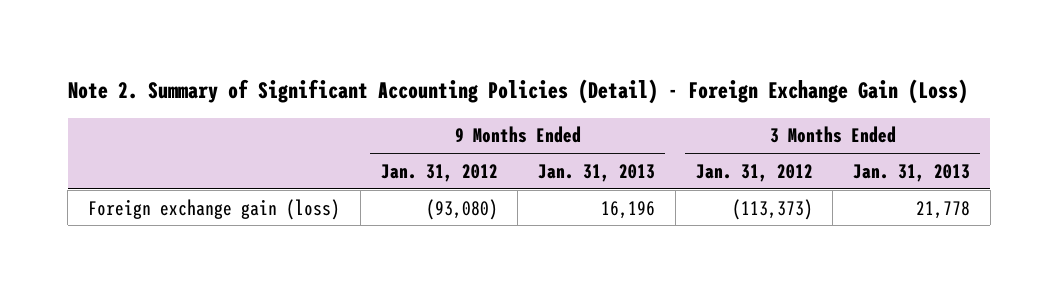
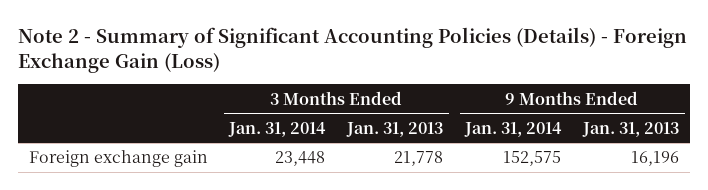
- Note 2. Summary of Significant Accounting Policies (Detail) - Foreign Exchange Gain (Loss)
+ Note 2 - Summary of Significant Accounting Policies (Details) - Foreign Exchange Gain (Loss)
- | 9 Months Ended Jan. 31, 2012 | 9 Months Ended Jan. 31, 2013 | 3 Months Ended Jan. 31, 2012 | 3 Months Ended Jan. 31, 2013
+ | 3 Months Ended Jan. 31, 2014 | 3 Months Ended Jan. 31, 2013 | 9 Months Ended Jan. 31, 2014 | 9 Months Ended Jan. 31, 2013
- Foreign exchange gain (loss) | (93,080) | 16,196 | (113,373) | 21,778
+ Foreign exchange gain | 23,448 | 21,778 | 152,575 | 16,196

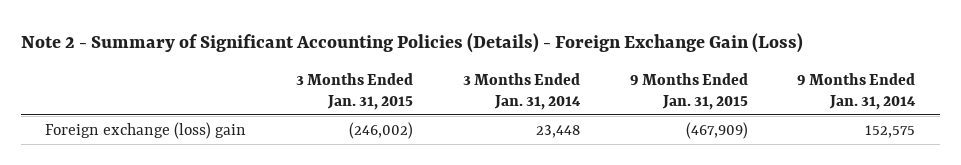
- | 3 Months Ended Jan. 31, 2014 | 3 Months Ended Jan. 31, 2013 | 9 Months Ended Jan. 31, 2014 | 9 Months Ended Jan. 31, 2013
+ | 3 Months Ended Jan. 31, 2015 | 3 Months Ended Jan. 31, 2014 | 9 Months Ended Jan. 31, 2015 | 9 Months Ended Jan. 31, 2014
- Foreign exchange gain | 23,448 | 21,778 | 152,575 | 16,196
+ Foreign exchange (loss) gain | (246,002) | 23,448 | (467,909) | 152,575

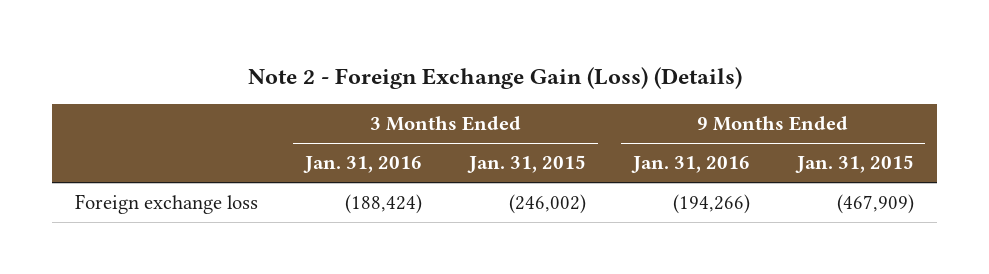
- Note 2 - Summary of Significant Accounting Policies (Details) - Foreign Exchange Gain (Loss)
+ Note 2 - Foreign Exchange Gain (Loss) (Details)
- | 3 Months Ended Jan. 31, 2015 | 3 Months Ended Jan. 31, 2014 | 9 Months Ended Jan. 31, 2015 | 9 Months Ended Jan. 31, 2014
+ | 3 Months Ended Jan. 31, 2016 | 3 Months Ended Jan. 31, 2015 | 9 Months Ended Jan. 31, 2016 | 9 Months Ended Jan. 31, 2015
- Foreign exchange (loss) gain | (246,002) | 23,448 | (467,909) | 152,575
+ Foreign exchange loss | (188,424) | (246,002) | (194,266) | (467,909)

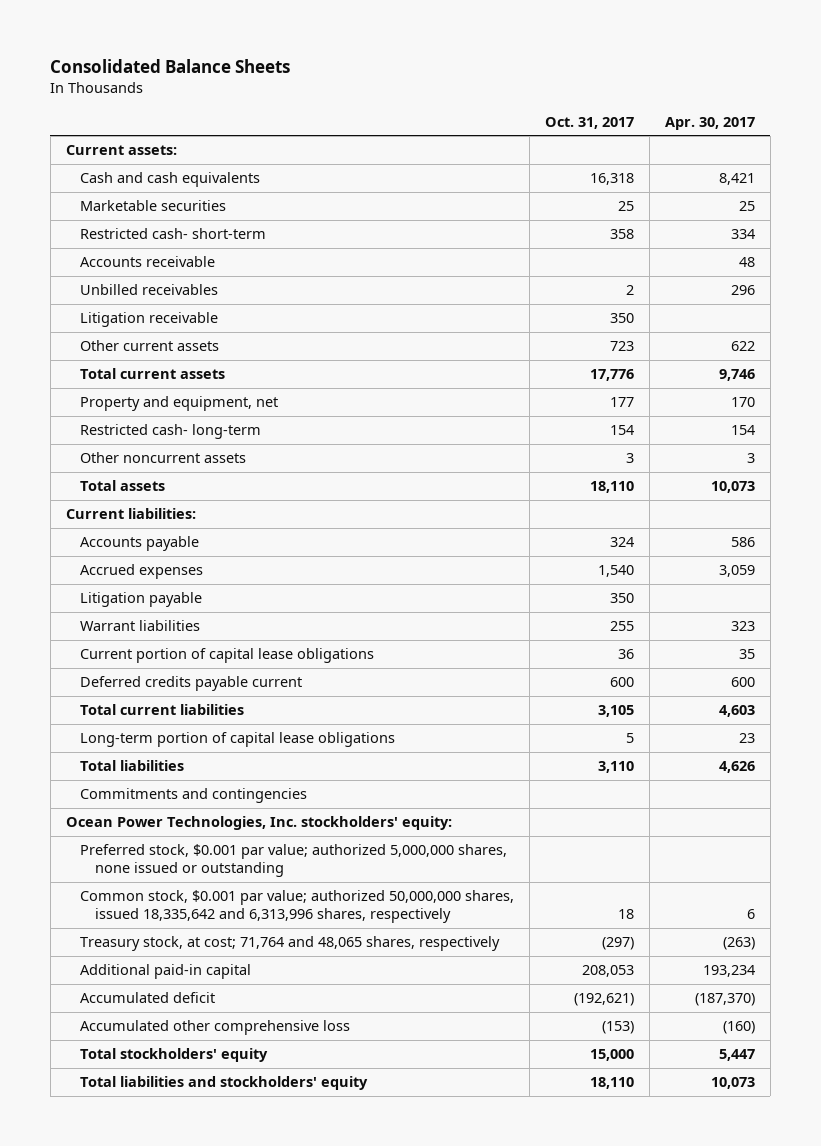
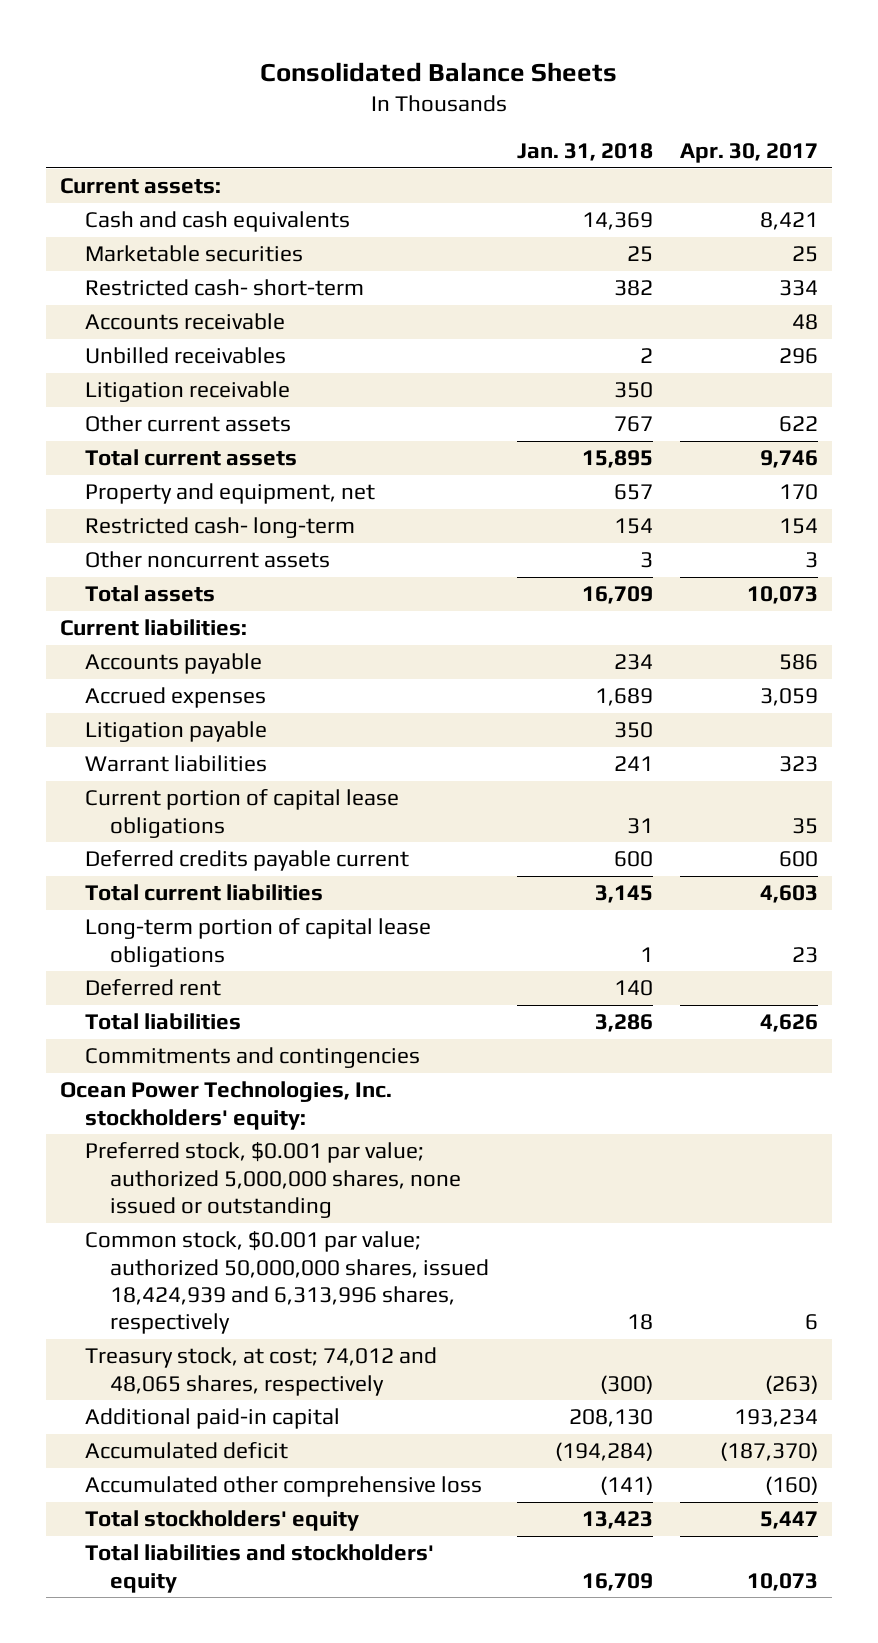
- | Oct. 31, 2017 | Apr. 30, 2017
+ | Jan. 31, 2018 | Apr. 30, 2017
+ Deferred rent | 140 |
- Common stock, $0.001 par value; authorized 50,000,000 shares, issued 18,335,642 and 6,313,996 shares, respectively | 18 | 6
- Treasury stock, at cost; 71,764 and 48,065 shares, respectively | (297) | (263)
+ Common stock, $0.001 par value; authorized 50,000,000 shares, issued 18,424,939 and 6,313,996 shares, respectively | 18 | 6
+ Treasury stock, at cost; 74,012 and 48,065 shares, respectively | (300) | (263)

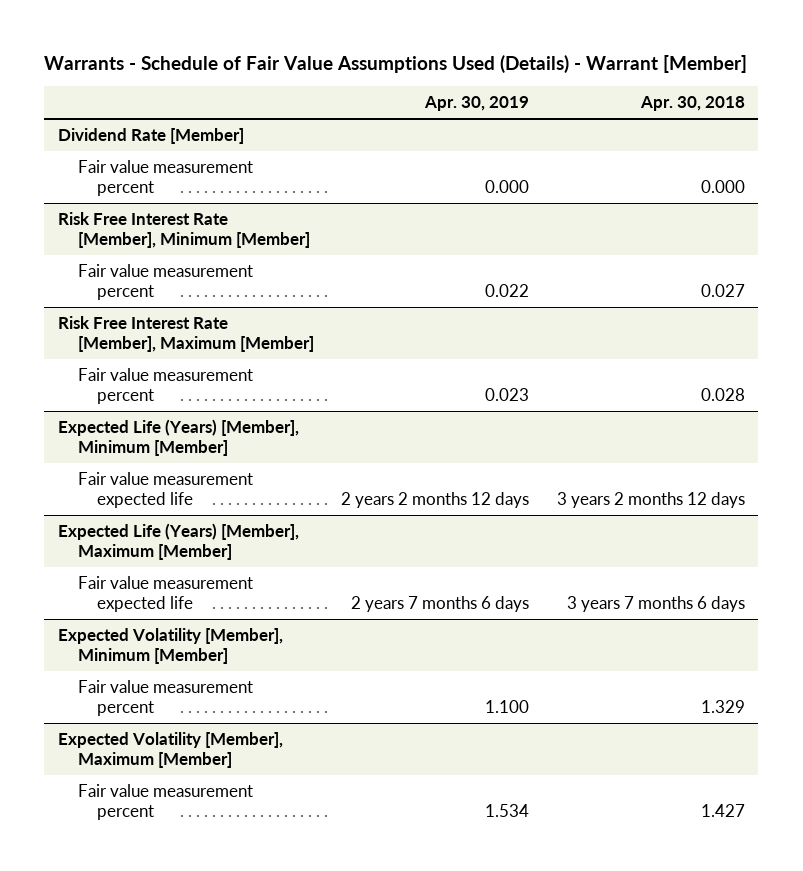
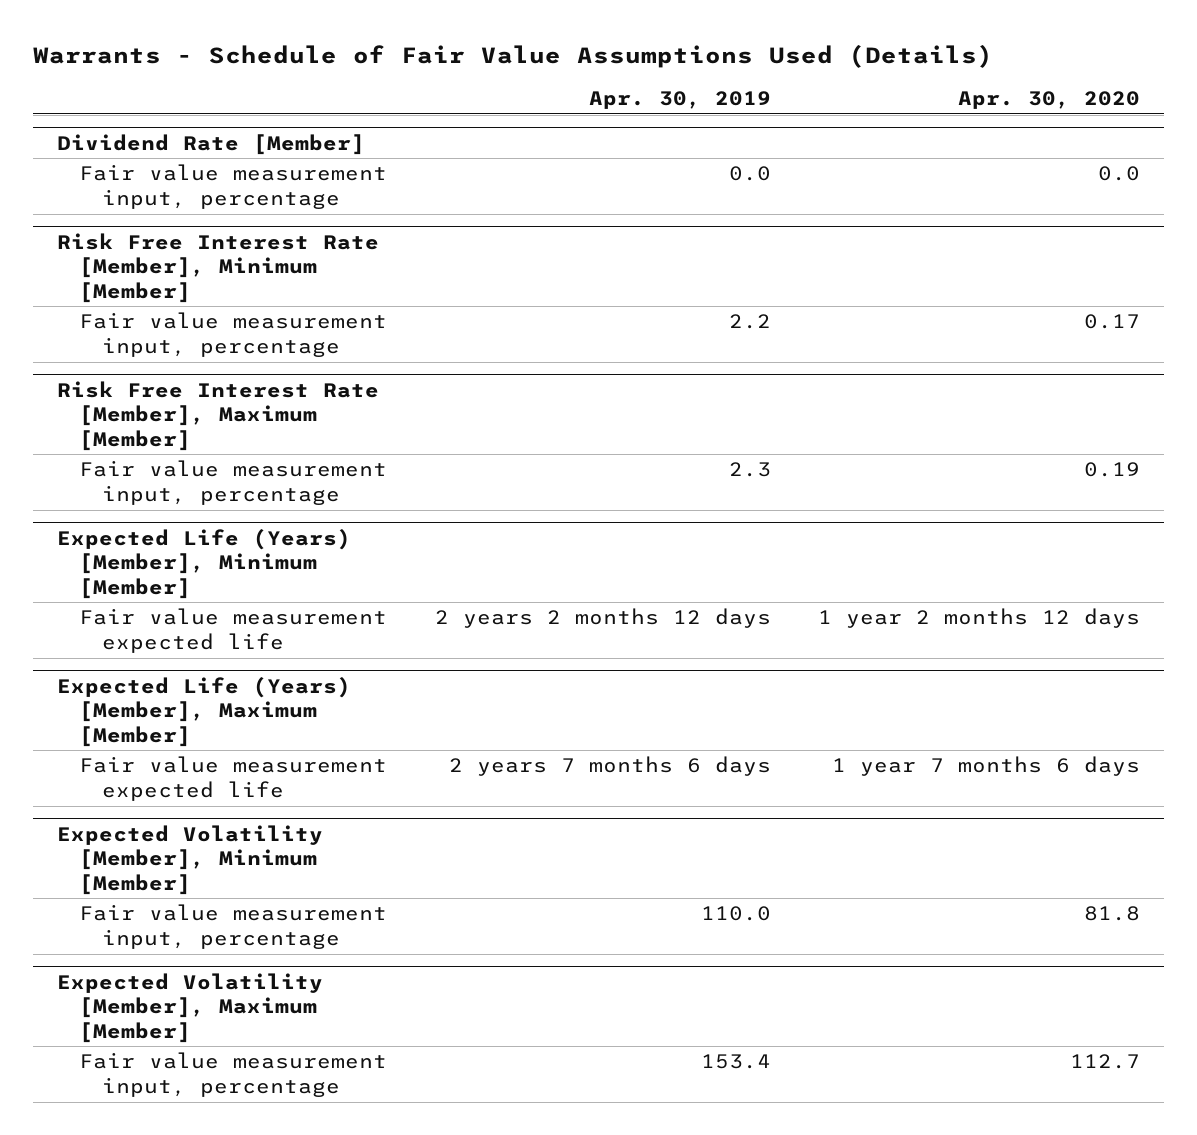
- Warrants - Schedule of Fair Value Assumptions Used (Details) - Warrant [Member]
+ Warrants - Schedule of Fair Value Assumptions Used (Details)
- | Apr. 30, 2019 | Apr. 30, 2018
+ | Apr. 30, 2019 | Apr. 30, 2020
@ Dividend Rate [Member]
- Fair value measurement percent | 0.000 | 0.000
+ Fair value measurement input, percentage | 0.0 | 0.0
@ Risk Free Interest Rate [Member], Minimum [Member]
- Fair value measurement percent | 0.022 | 0.027
+ Fair value measurement input, percentage | 2.2 | 0.17
@ Risk Free Interest Rate [Member], Maximum [Member]
- Fair value measurement percent | 0.023 | 0.028
+ Fair value measurement input, percentage | 2.3 | 0.19
@ Expected Volatility [Member], Minimum [Member]
- Fair value measurement percent | 1.100 | 1.329
+ Fair value measurement input, percentage | 110.0 | 81.8
@ Expected Volatility [Member], Maximum [Member]
- Fair value measurement percent | 1.534 | 1.427
+ Fair value measurement input, percentage | 153.4 | 112.7

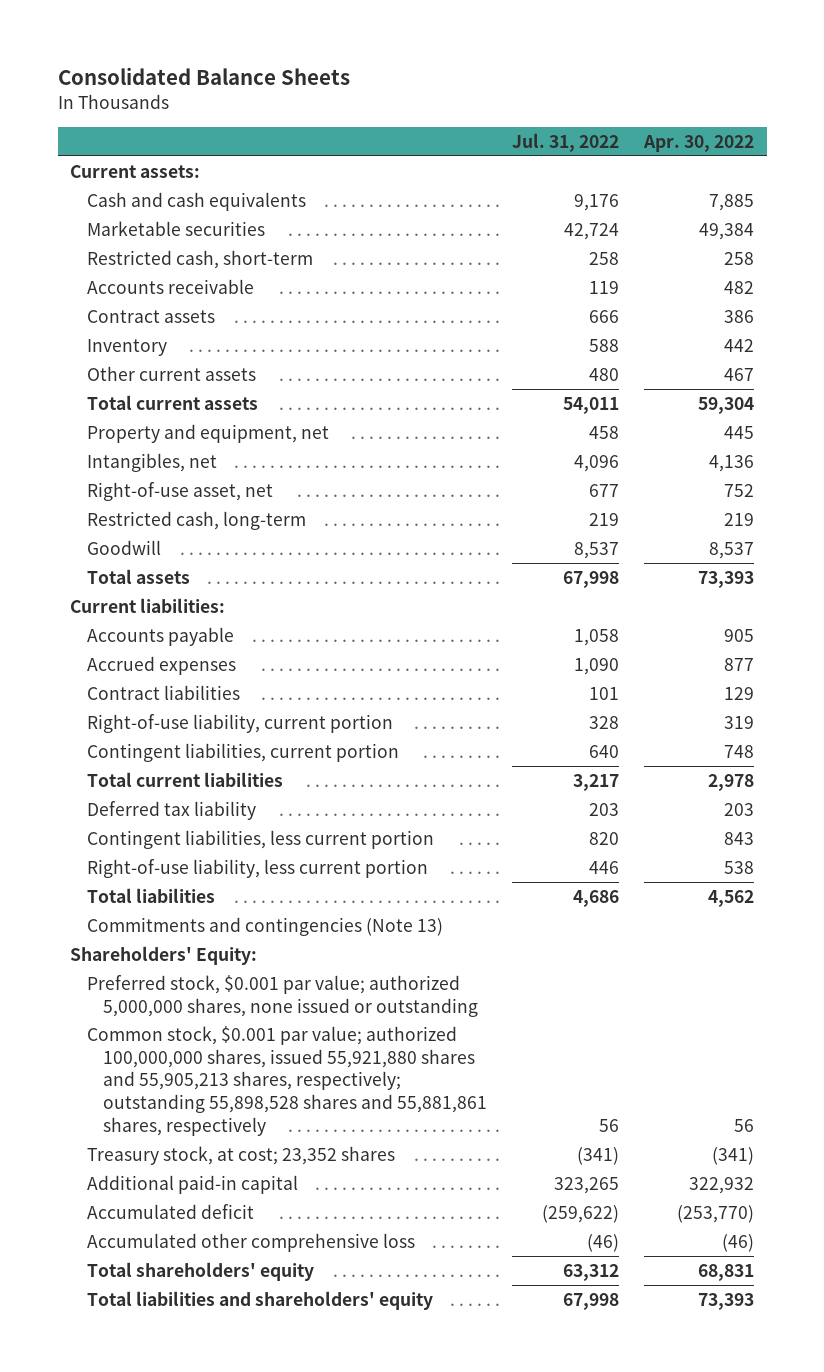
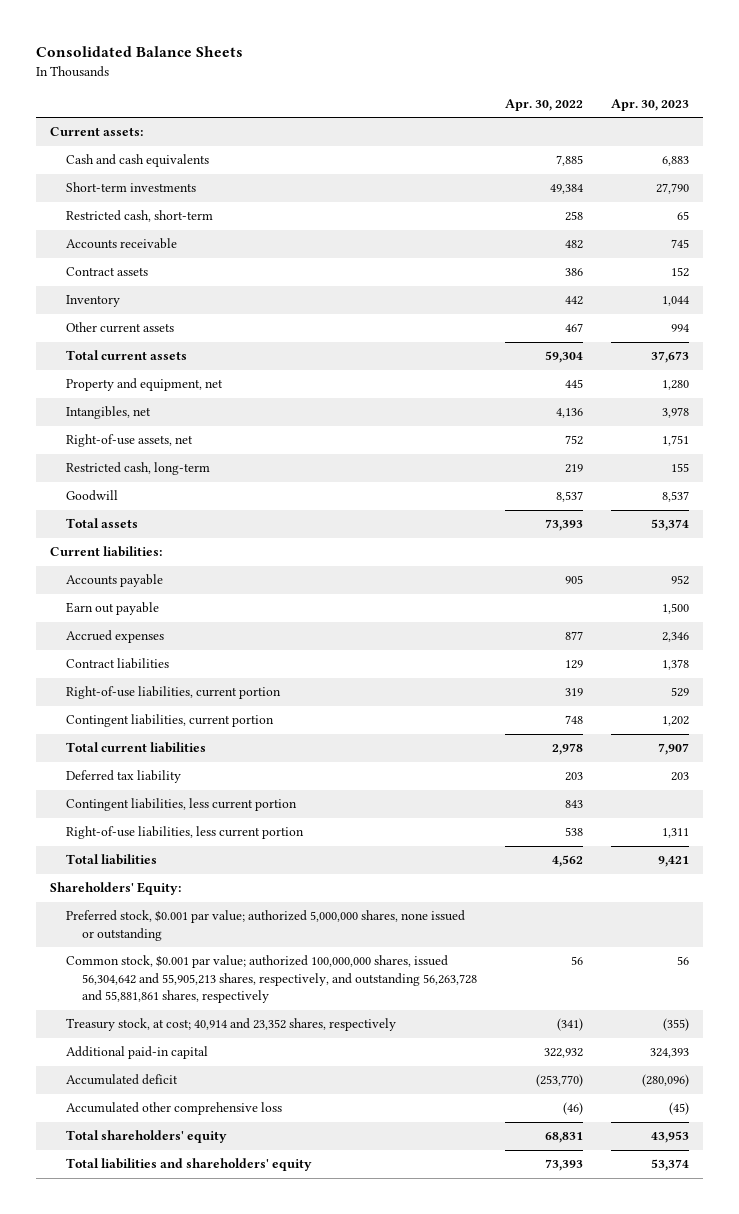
- | Jul. 31, 2022 | Apr. 30, 2022
+ | Apr. 30, 2022 | Apr. 30, 2023
- Marketable securities | 42,724 | 49,384
+ Short-term investments | 49,384 | 27,790
- Right-of-use asset, net | 677 | 752
+ Right-of-use assets, net | 752 | 1,751
+ Earn out payable | | 1,500
- Right-of-use liability, current portion | 328 | 319
+ Right-of-use liabilities, current portion | 319 | 529
- Right-of-use liability, less current portion | 446 | 538
+ Right-of-use liabilities, less current portion | 538 | 1,311
- Commitments and contingencies (Note 13)
- Common stock, $0.001 par value; authorized 100,000,000 shares, issued 55,921,880 shares and 55,905,213 shares, respectively; outstanding 55,898,528 shares and 55,881,861 shares, respectively | 56 | 56
- Treasury stock, at cost; 23,352 shares | (341) | (341)
+ Common stock, $0.001 par value; authorized 100,000,000 shares, issued 56,304,642 and 55,905,213 shares, respectively, and outstanding 56,263,728 and 55,881,861 shares, respectively | 56 | 56
+ Treasury stock, at cost; 40,914 and 23,352 shares, respectively | (341) | (355)

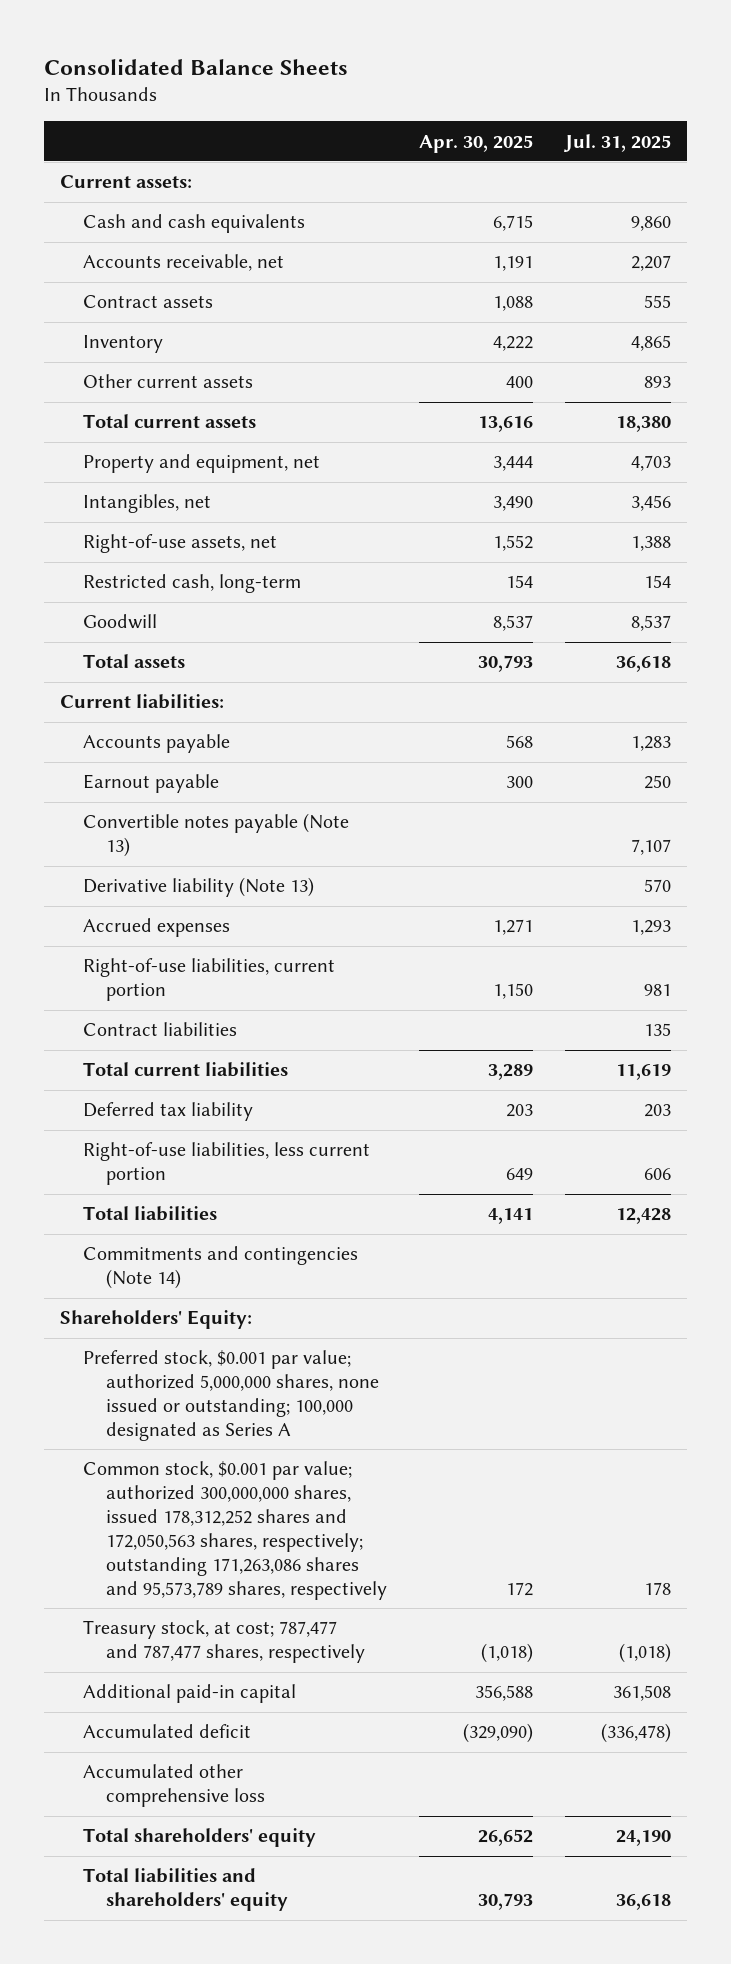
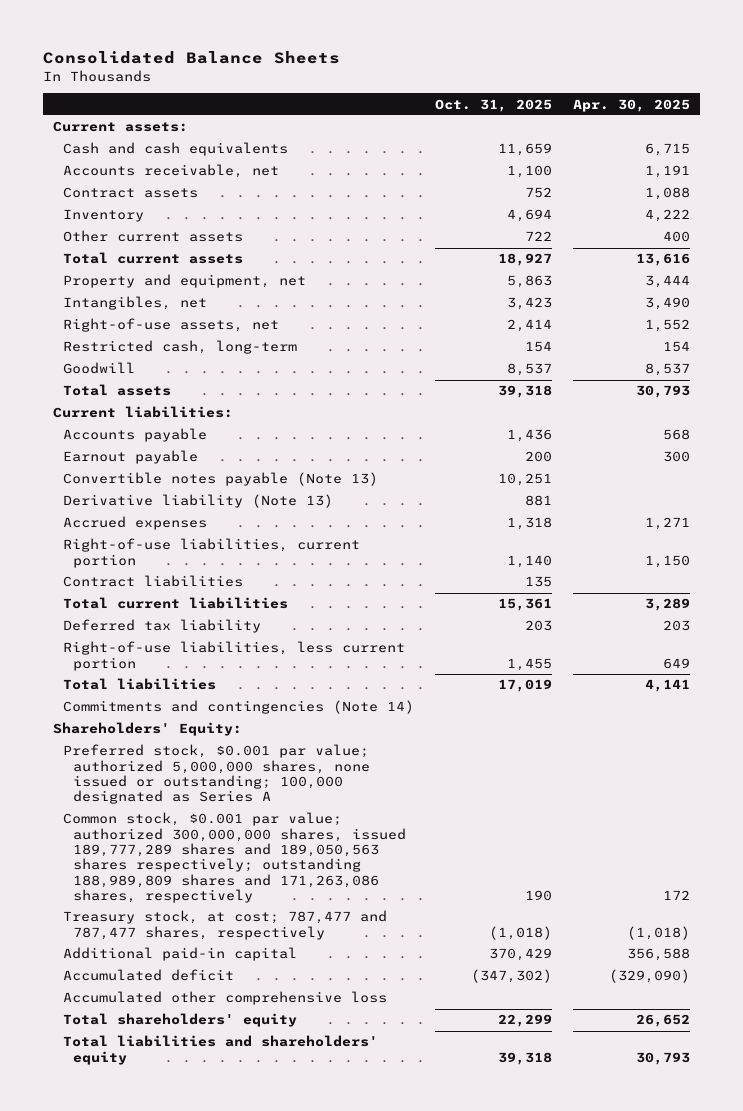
- | Apr. 30, 2025 | Jul. 31, 2025
+ | Oct. 31, 2025 | Apr. 30, 2025
- Common stock, $0.001 par value; authorized 300,000,000 shares, issued 178,312,252 shares and 172,050,563 shares, respectively; outstanding 171,263,086 shares and 95,573,789 shares, respectively | 172 | 178
+ Common stock, $0.001 par value; authorized 300,000,000 shares, issued 189,777,289 shares and 189,050,563 shares respectively; outstanding 188,989,809 shares and 171,263,086 shares, respectively | 190 | 172

